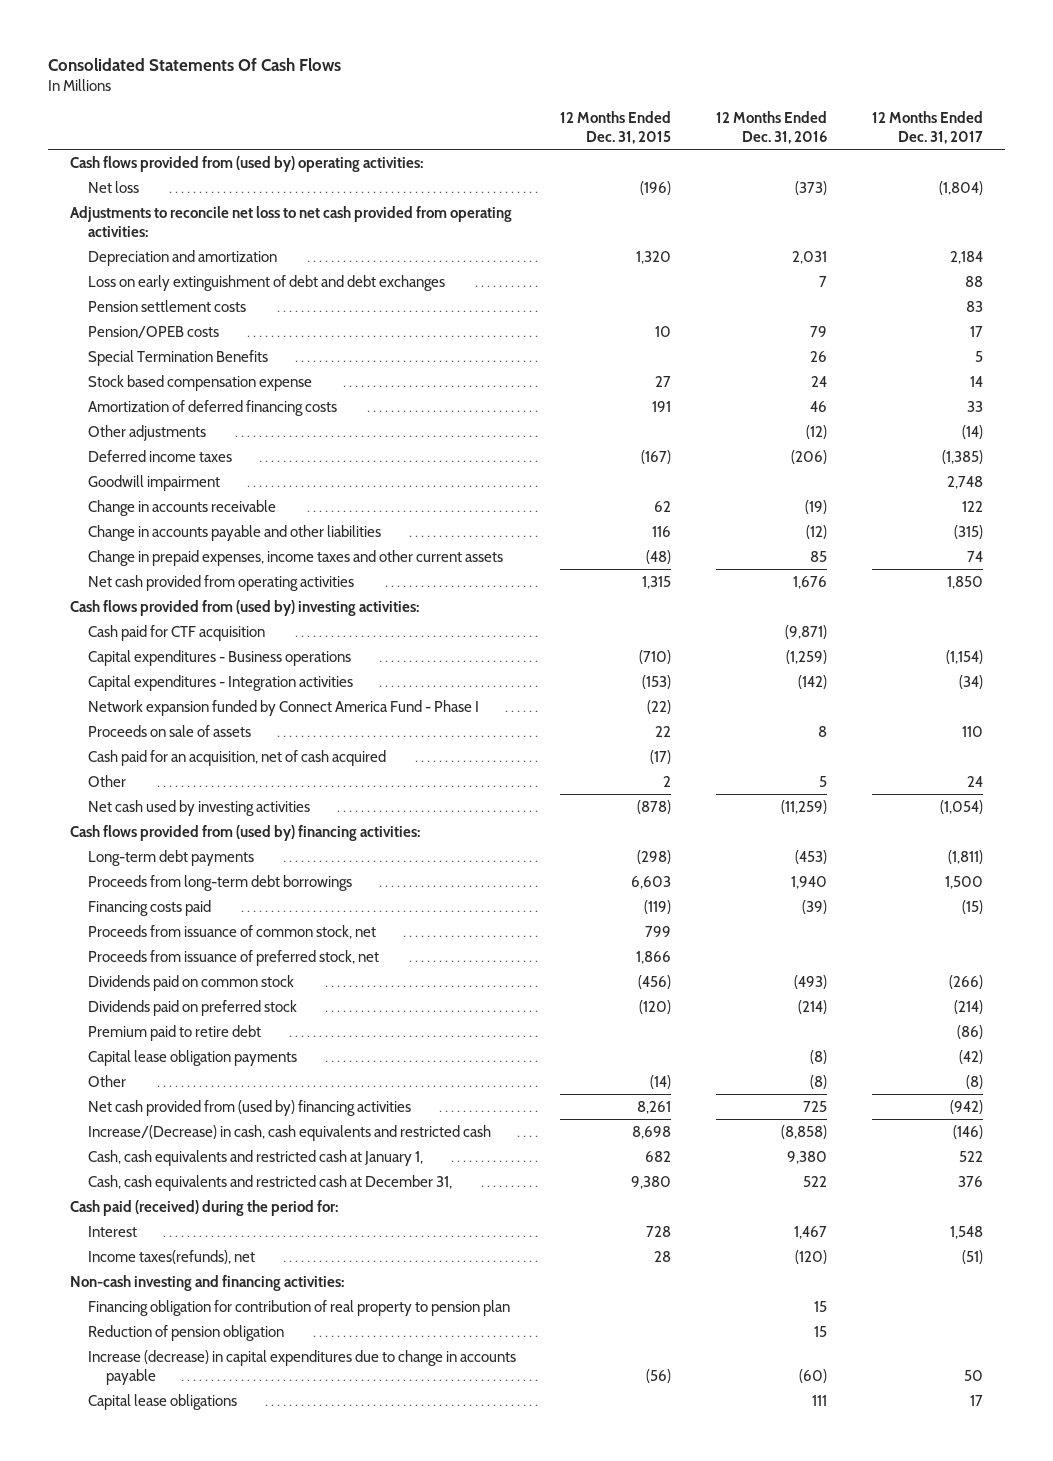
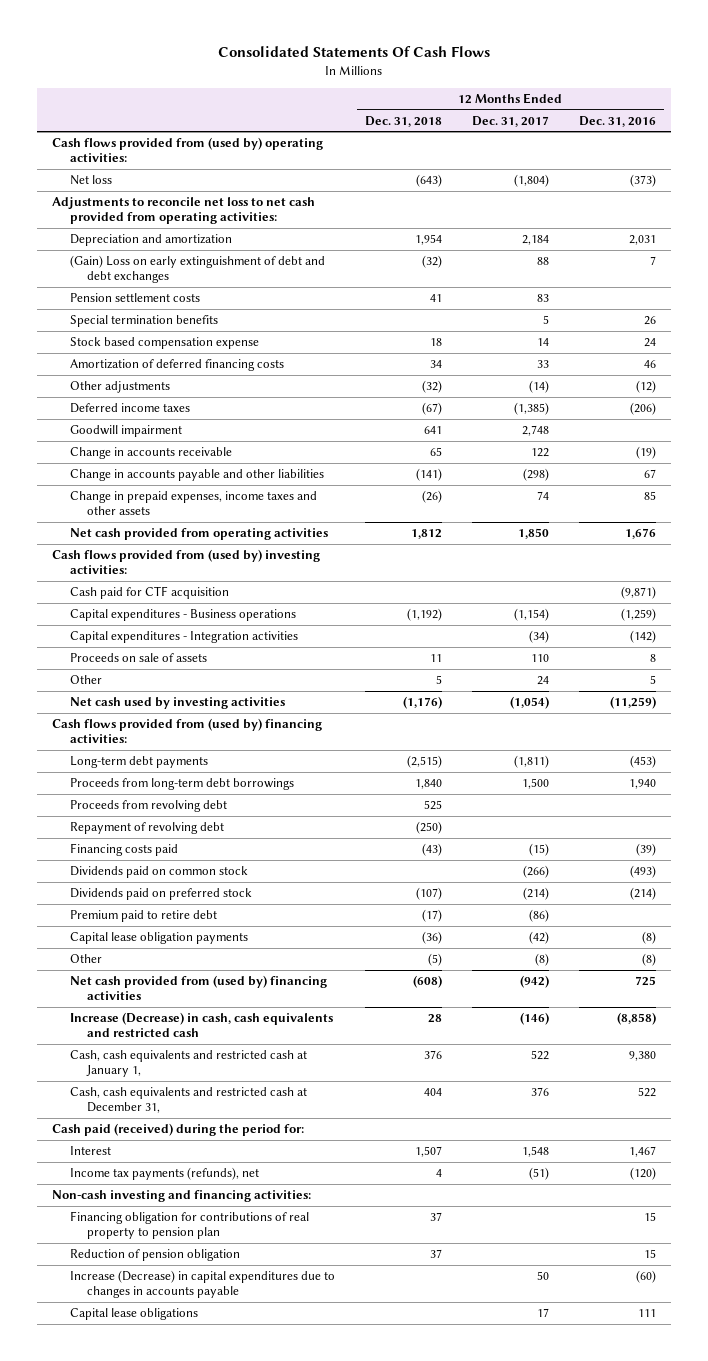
- | 12 Months Ended Dec. 31, 2015 | 12 Months Ended Dec. 31, 2016 | 12 Months Ended Dec. 31, 2017
+ | 12 Months Ended Dec. 31, 2018 | 12 Months Ended Dec. 31, 2017 | 12 Months Ended Dec. 31, 2016
- Loss on early extinguishment of debt and debt exchanges | | 7 | 88
+ (Gain) Loss on early extinguishment of debt and debt exchanges | (32) | 88 | 7
- Pension/OPEB costs | 10 | 79 | 17
- Special Termination Benefits | | 26 | 5
+ Special termination benefits | | 5 | 26
- Change in accounts payable and other liabilities | 116 | (12) | (315)
- Change in prepaid expenses, income taxes and other current assets | (48) | 85 | 74
+ Change in accounts payable and other liabilities | (141) | (298) | 67
+ Change in prepaid expenses, income taxes and other assets | (26) | 74 | 85
- Network expansion funded by Connect America Fund - Phase I | (22) | |
- Cash paid for an acquisition, net of cash acquired | (17) | |
+ Proceeds from revolving debt | 525 | |
+ Repayment of revolving debt | (250) | |
- Proceeds from issuance of common stock, net | 799 | |
- Proceeds from issuance of preferred stock, net | 1,866 | |
- Increase/(Decrease) in cash, cash equivalents and restricted cash | 8,698 | (8,858) | (146)
+ Increase (Decrease) in cash, cash equivalents and restricted cash | 28 | (146) | (8,858)
- Income taxes(refunds), net | 28 | (120) | (51)
+ Income tax payments (refunds), net | 4 | (51) | (120)
- Financing obligation for contribution of real property to pension plan | | 15 |
+ Financing obligation for contributions of real property to pension plan | 37 | | 15
- Increase (decrease) in capital expenditures due to change in accounts payable | (56) | (60) | 50
+ Increase (Decrease) in capital expenditures due to changes in accounts payable | | 50 | (60)

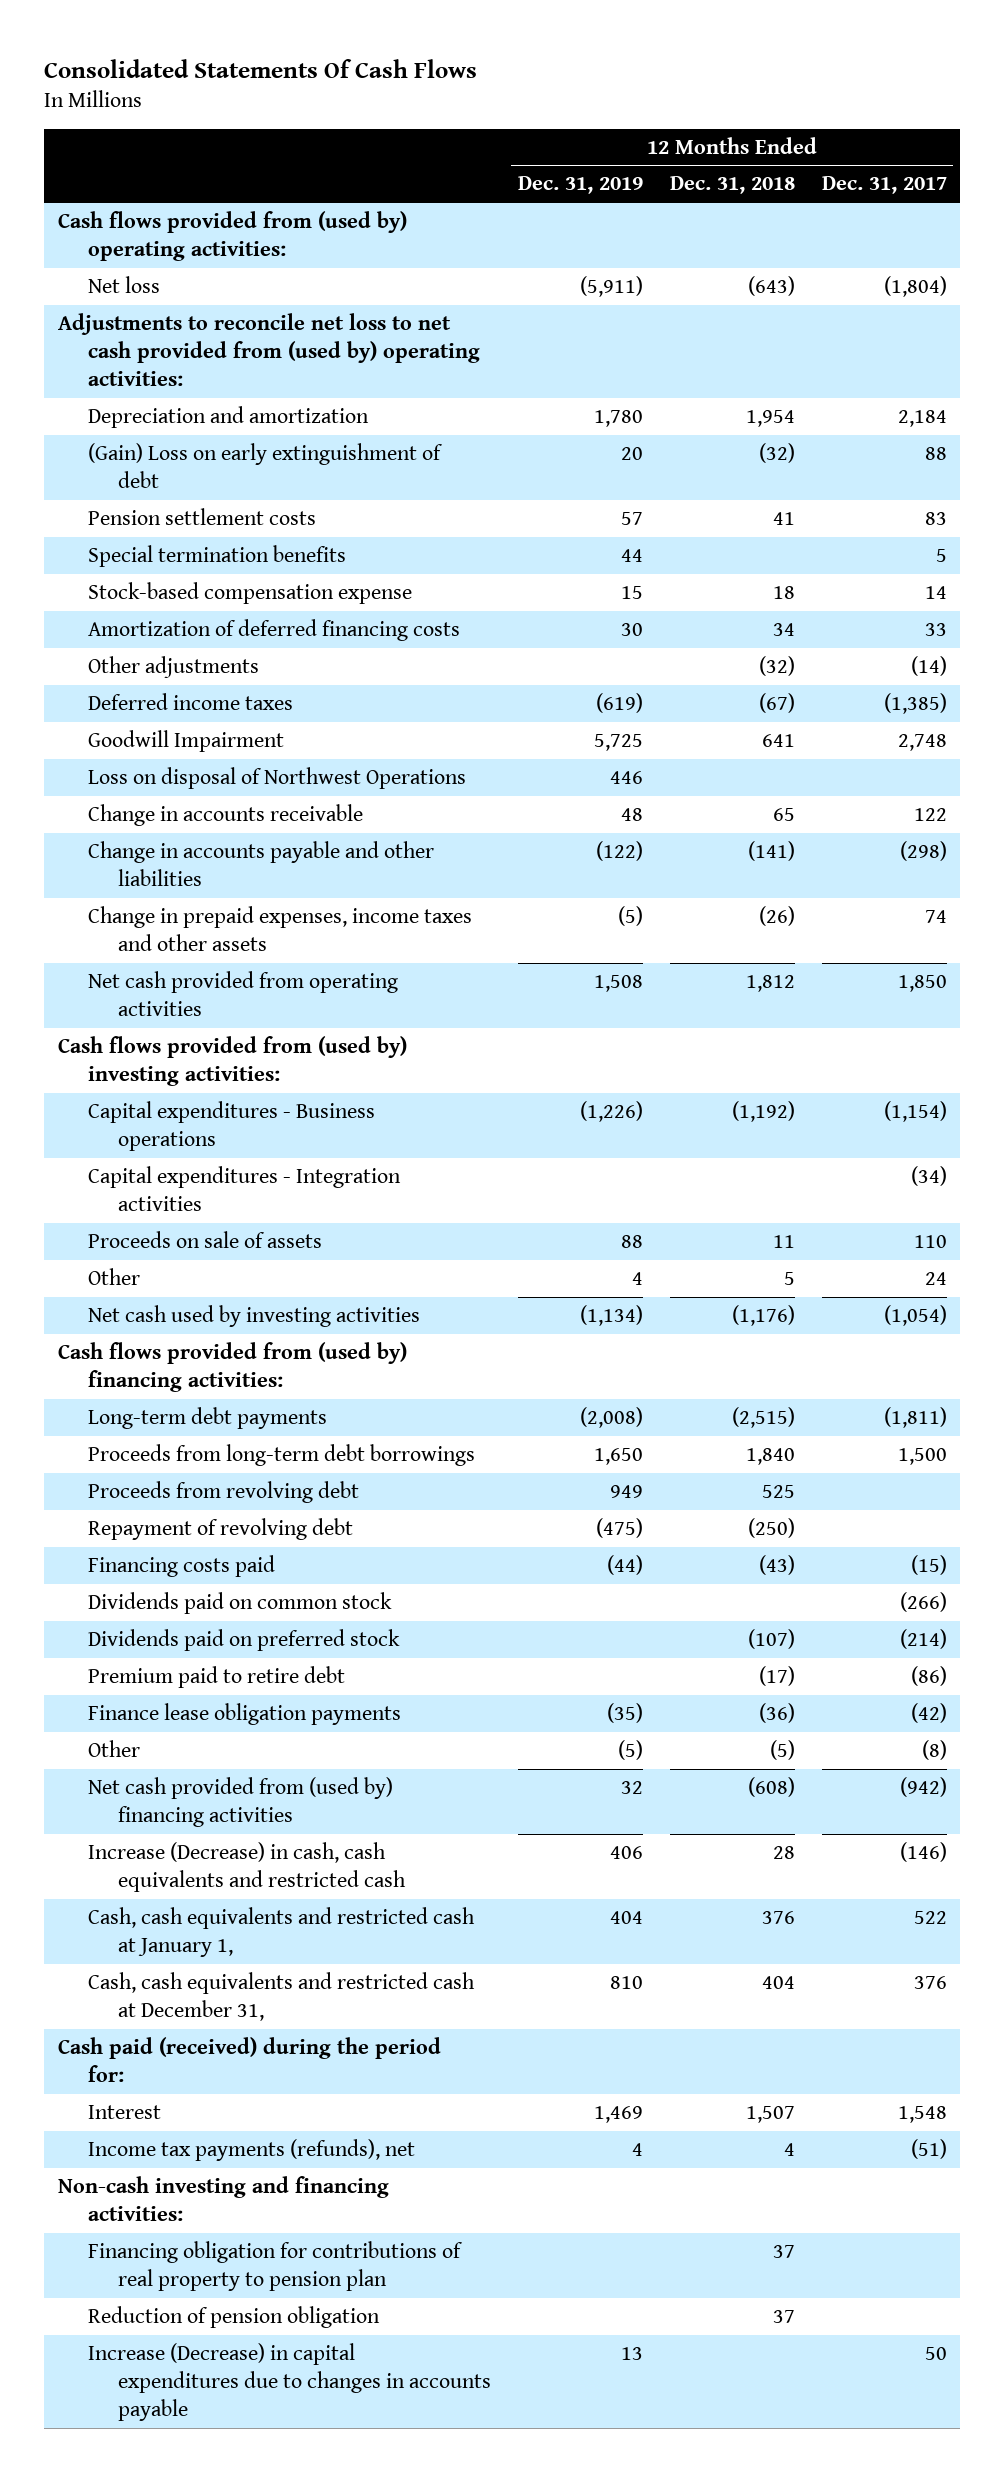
- | 12 Months Ended Dec. 31, 2018 | 12 Months Ended Dec. 31, 2017 | 12 Months Ended Dec. 31, 2016
+ | 12 Months Ended Dec. 31, 2019 | 12 Months Ended Dec. 31, 2018 | 12 Months Ended Dec. 31, 2017
- Adjustments to reconcile net loss to net cash provided from operating activities:
+ Adjustments to reconcile net loss to net cash provided from (used by) operating activities:
- (Gain) Loss on early extinguishment of debt and debt exchanges | (32) | 88 | 7
+ (Gain) Loss on early extinguishment of debt | 20 | (32) | 88
- Stock based compensation expense | 18 | 14 | 24
+ Stock-based compensation expense | 15 | 18 | 14
- Goodwill impairment | 641 | 2,748 |
+ Goodwill Impairment | 5,725 | 641 | 2,748
+ Loss on disposal of Northwest Operations | 446 | |
- Cash paid for CTF acquisition | | | (9,871)
- Capital lease obligation payments | (36) | (42) | (8)
+ Finance lease obligation payments | (35) | (36) | (42)
- Capital lease obligations | | 17 | 111

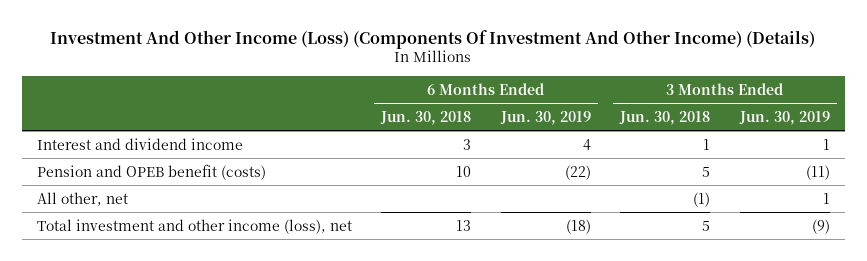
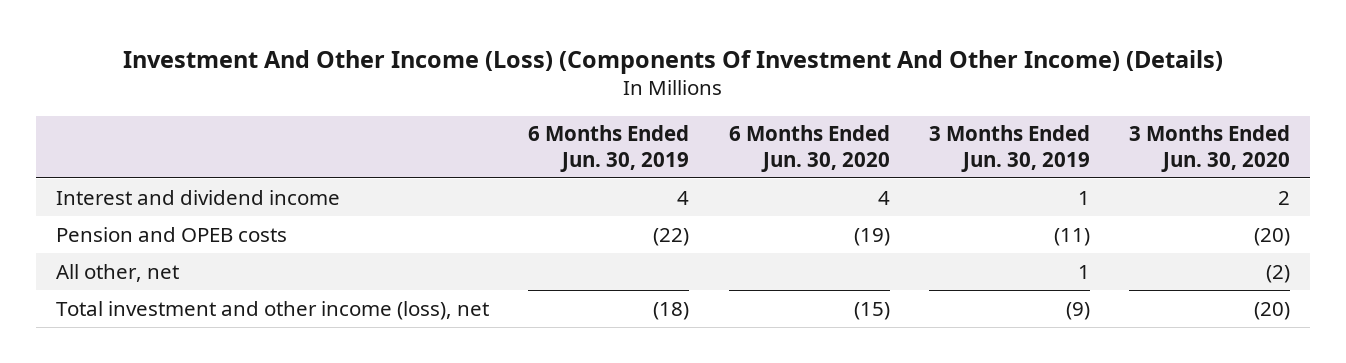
- | 6 Months Ended Jun. 30, 2018 | 6 Months Ended Jun. 30, 2019 | 3 Months Ended Jun. 30, 2018 | 3 Months Ended Jun. 30, 2019
+ | 6 Months Ended Jun. 30, 2019 | 6 Months Ended Jun. 30, 2020 | 3 Months Ended Jun. 30, 2019 | 3 Months Ended Jun. 30, 2020
- Pension and OPEB benefit (costs) | 10 | (22) | 5 | (11)
+ Pension and OPEB costs | (22) | (19) | (11) | (20)

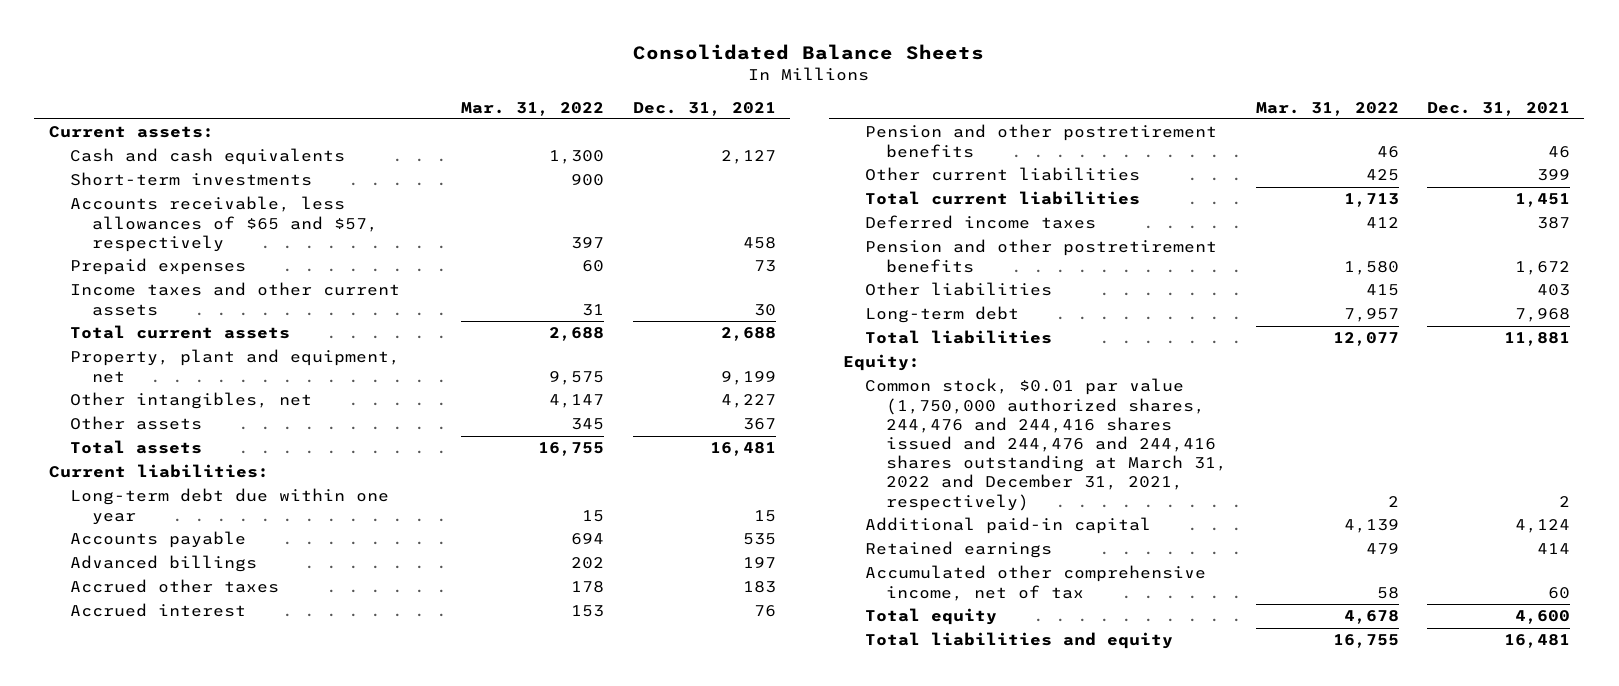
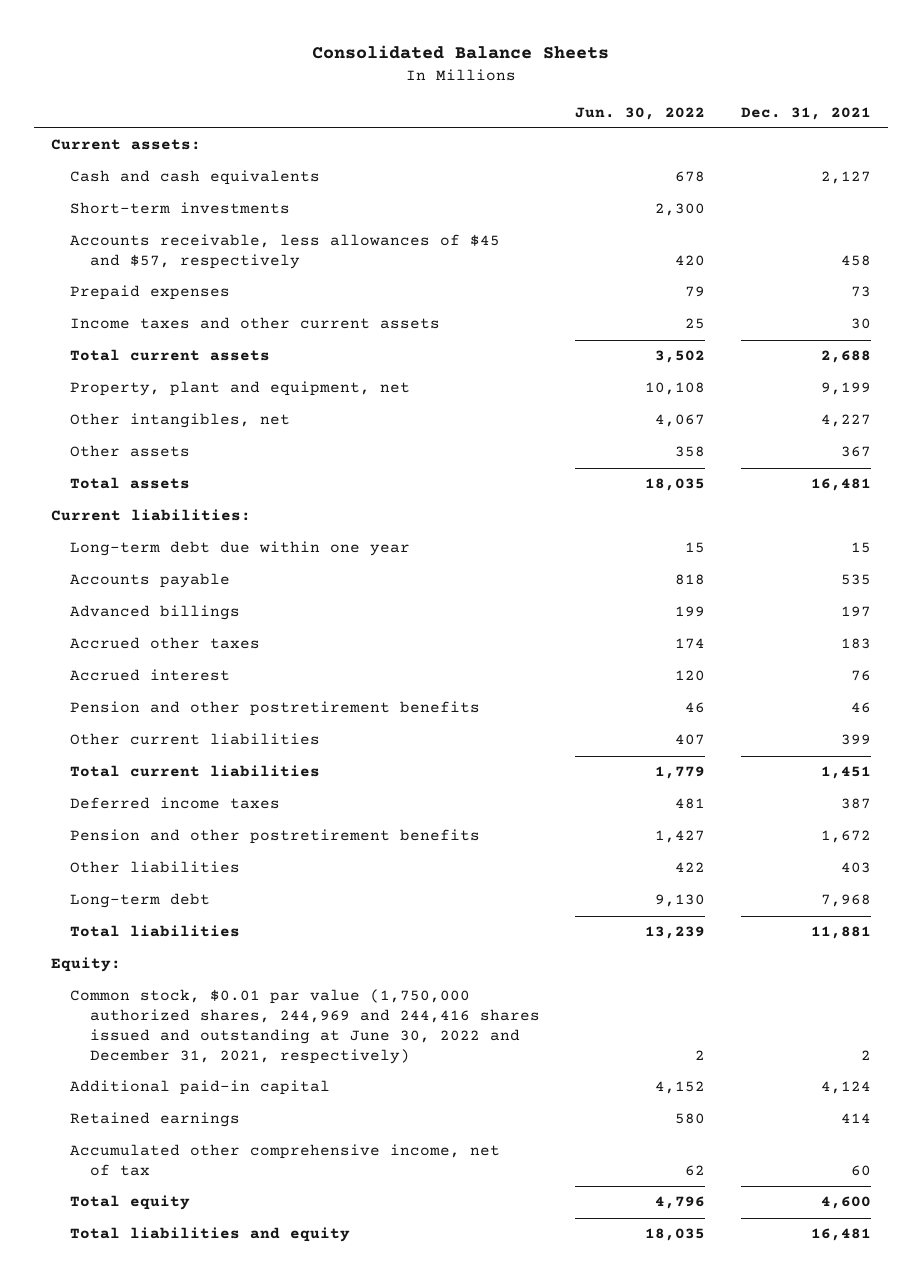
- | Mar. 31, 2022 | Dec. 31, 2021
+ | Jun. 30, 2022 | Dec. 31, 2021
- Accounts receivable, less allowances of $65 and $57, respectively | 397 | 458
+ Accounts receivable, less allowances of $45 and $57, respectively | 420 | 458
- Common stock, $0.01 par value (1,750,000 authorized shares, 244,476 and 244,416 shares issued and 244,476 and 244,416 shares outstanding at March 31, 2022 and December 31, 2021, respectively) | 2 | 2
+ Common stock, $0.01 par value (1,750,000 authorized shares, 244,969 and 244,416 shares issued and outstanding at June 30, 2022 and December 31, 2021, respectively) | 2 | 2

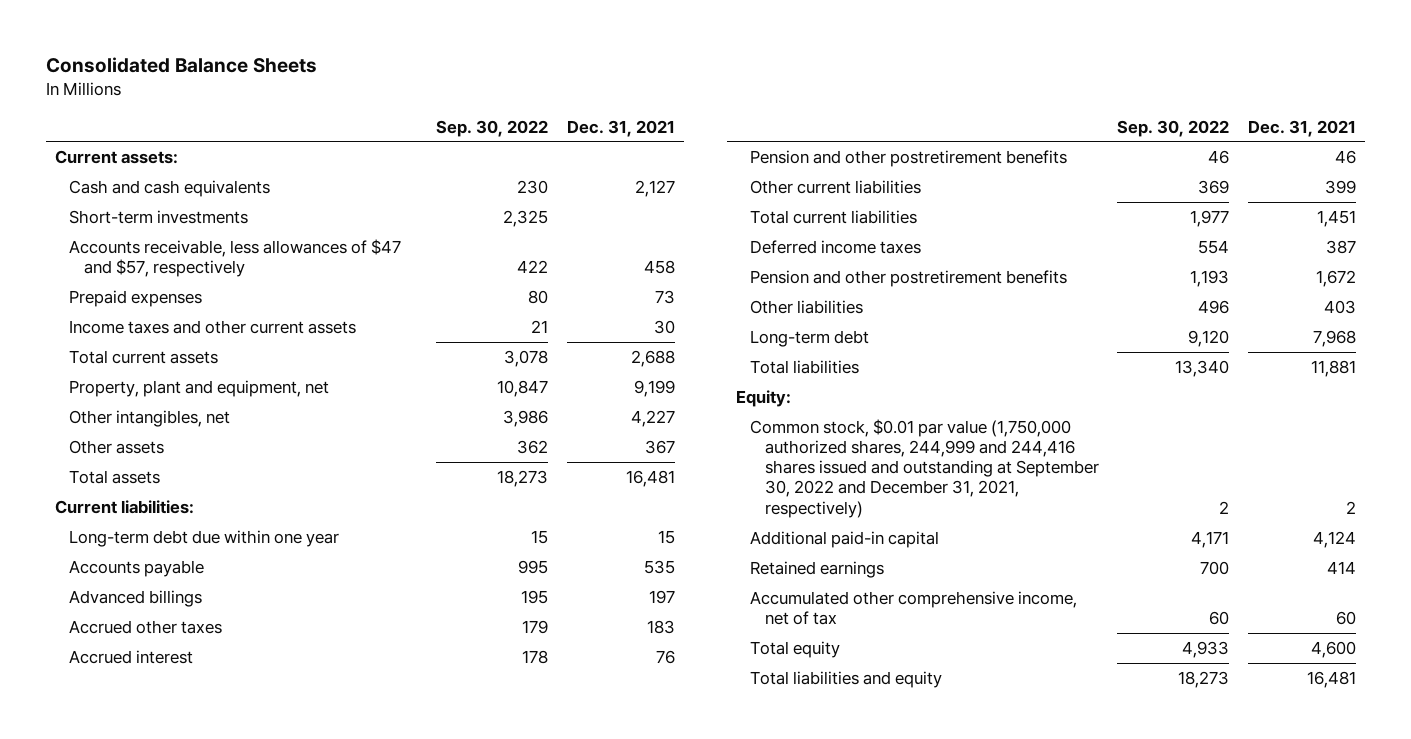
- | Jun. 30, 2022 | Dec. 31, 2021
+ | Sep. 30, 2022 | Dec. 31, 2021
- Accounts receivable, less allowances of $45 and $57, respectively | 420 | 458
+ Accounts receivable, less allowances of $47 and $57, respectively | 422 | 458
- Common stock, $0.01 par value (1,750,000 authorized shares, 244,969 and 244,416 shares issued and outstanding at June 30, 2022 and December 31, 2021, respectively) | 2 | 2
+ Common stock, $0.01 par value (1,750,000 authorized shares, 244,999 and 244,416 shares issued and outstanding at September 30, 2022 and December 31, 2021, respectively) | 2 | 2

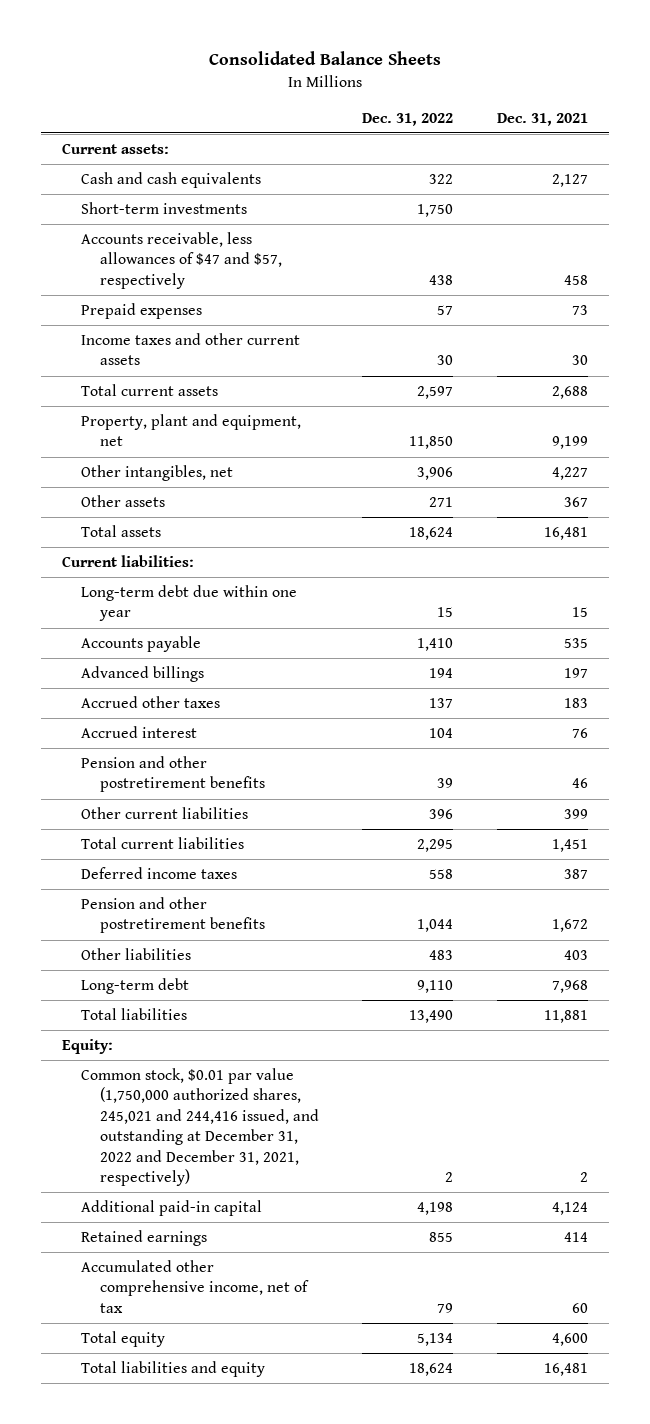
- | Sep. 30, 2022 | Dec. 31, 2021
+ | Dec. 31, 2022 | Dec. 31, 2021
- Common stock, $0.01 par value (1,750,000 authorized shares, 244,999 and 244,416 shares issued and outstanding at September 30, 2022 and December 31, 2021, respectively) | 2 | 2
+ Common stock, $0.01 par value (1,750,000 authorized shares, 245,021 and 244,416 issued, and outstanding at December 31, 2022 and December 31, 2021, respectively) | 2 | 2

